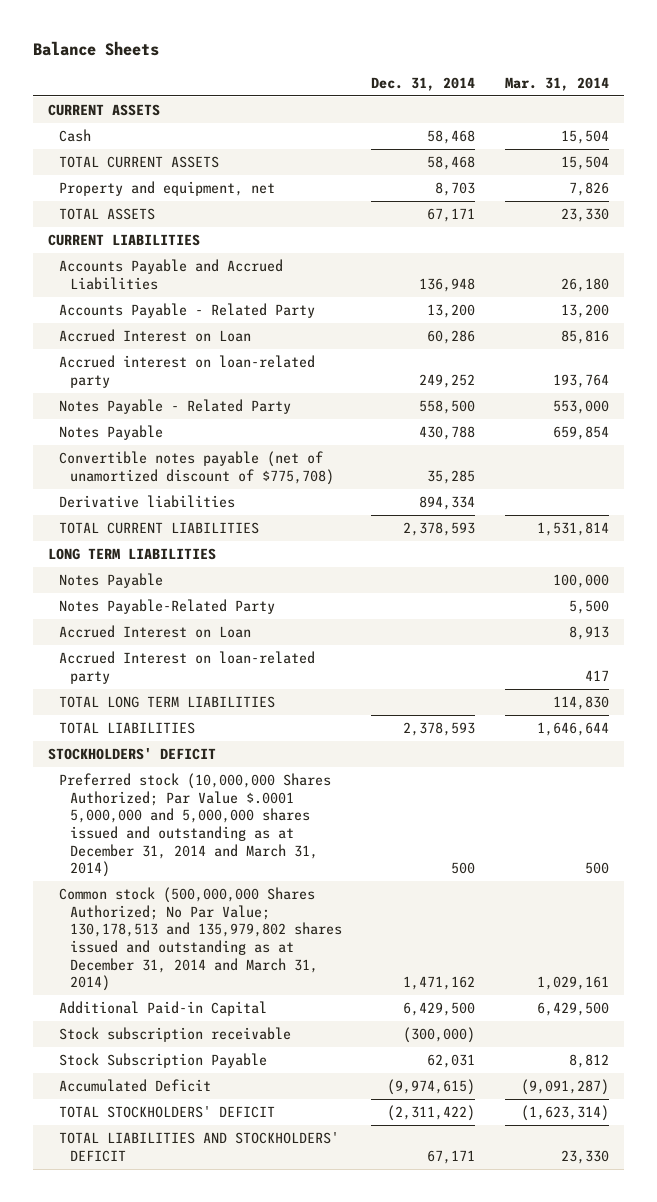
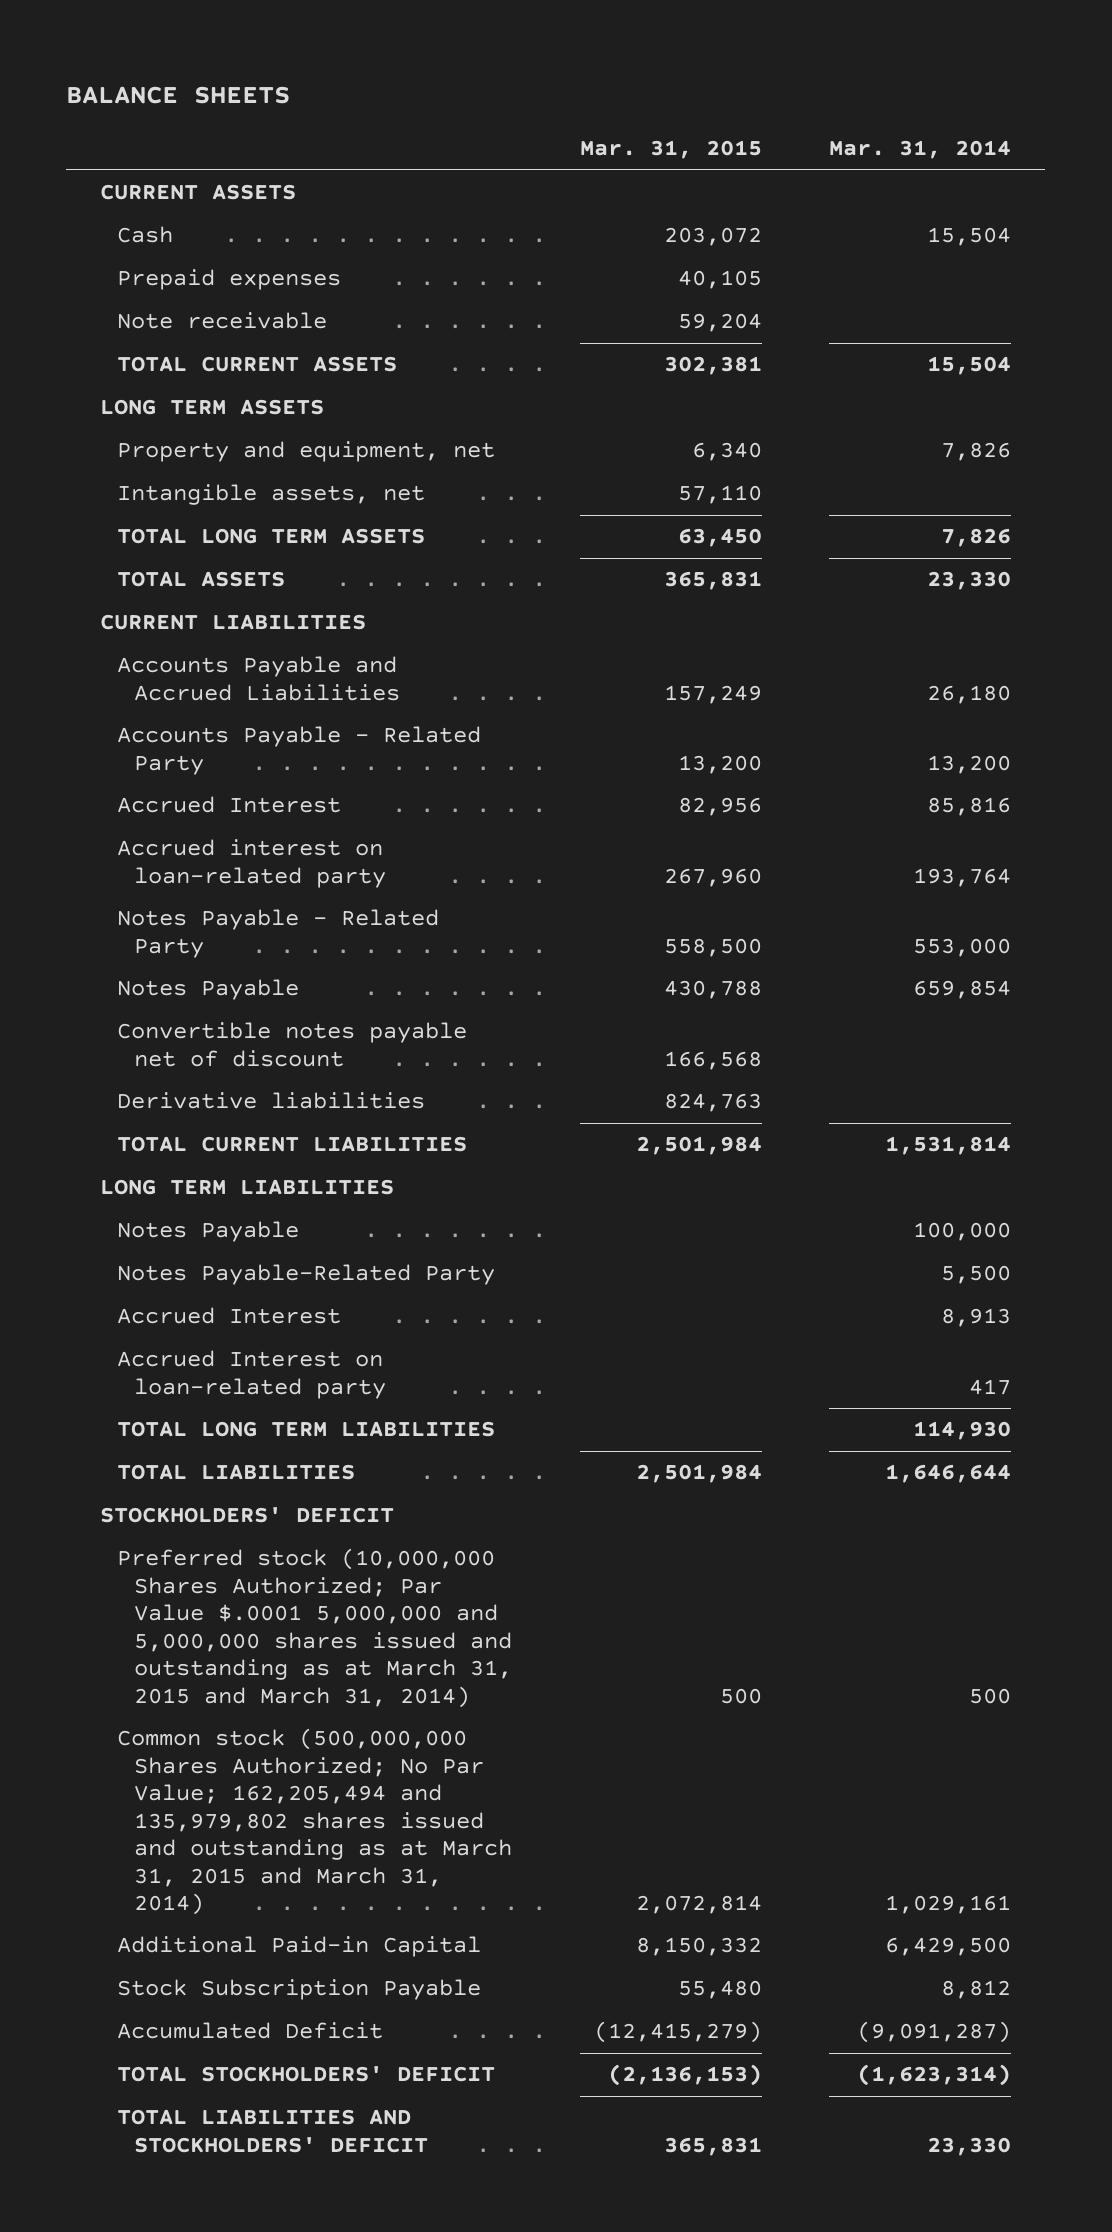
- Balance Sheets
+ BALANCE SHEETS
- | Dec. 31, 2014 | Mar. 31, 2014
+ | Mar. 31, 2015 | Mar. 31, 2014
+ Prepaid expenses | 40,105 |
+ Note receivable | 59,204 |
+ LONG TERM ASSETS
+ Intangible assets, net | 57,110 |
+ TOTAL LONG TERM ASSETS | 63,450 | 7,826
- Accrued Interest on Loan | 60,286 | 85,816
+ Accrued Interest | 82,956 | 85,816
- Convertible notes payable (net of unamortized discount of $775,708) | 35,285 |
+ Convertible notes payable net of discount | 166,568 |
- Accrued Interest on Loan | | 8,913
+ Accrued Interest | | 8,913
- TOTAL LONG TERM LIABILITIES | | 114,830
+ TOTAL LONG TERM LIABILITIES | | 114,930
- Preferred stock (10,000,000 Shares Authorized; Par Value $.0001 5,000,000 and 5,000,000 shares issued and outstanding as at December 31, 2014 and March 31, 2014) | 500 | 500
- Common stock (500,000,000 Shares Authorized; No Par Value; 130,178,513 and 135,979,802 shares issued and outstanding as at December 31, 2014 and March 31, 2014) | 1,471,162 | 1,029,161
+ Preferred stock (10,000,000 Shares Authorized; Par Value $.0001 5,000,000 and 5,000,000 shares issued and outstanding as at March 31, 2015 and March 31, 2014) | 500 | 500
+ Common stock (500,000,000 Shares Authorized; No Par Value; 162,205,494 and 135,979,802 shares issued and outstanding as at March 31, 2015 and March 31, 2014) | 2,072,814 | 1,029,161
- Stock subscription receivable | (300,000) |

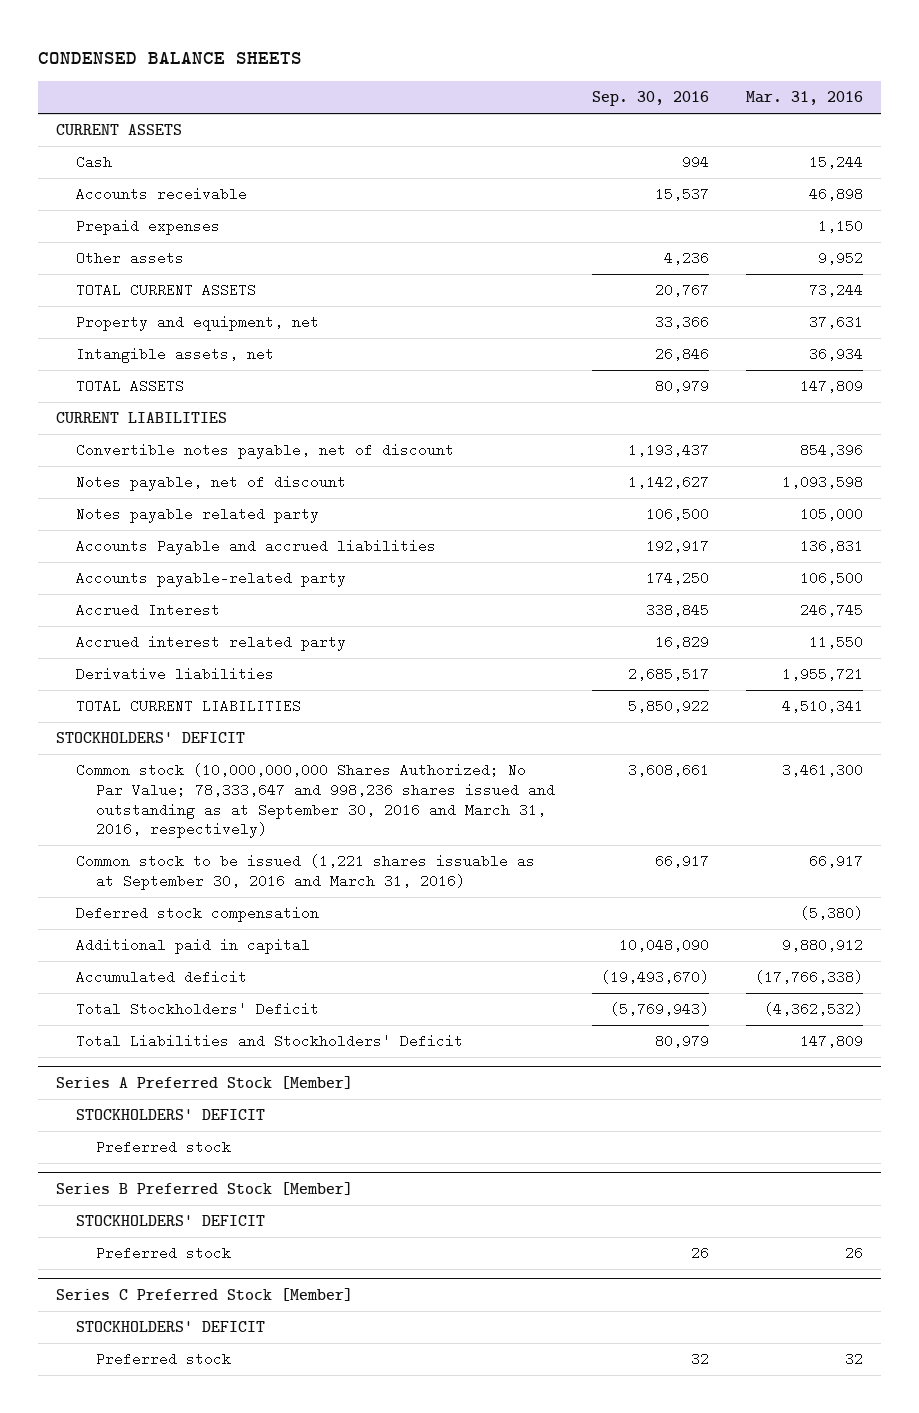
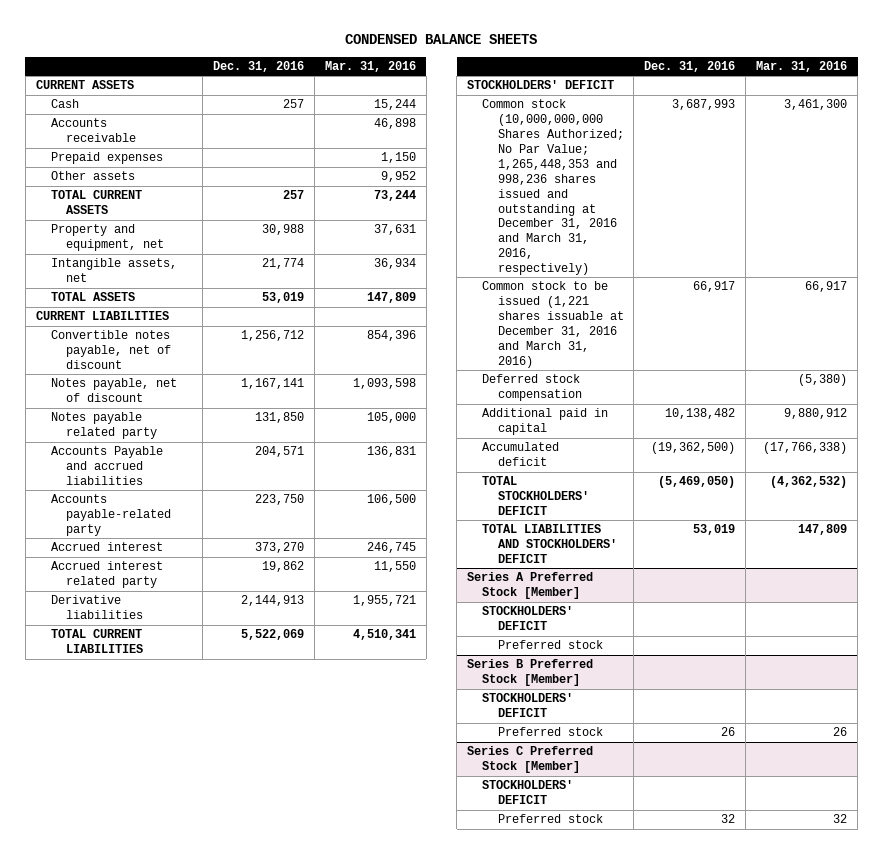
- | Sep. 30, 2016 | Mar. 31, 2016
+ | Dec. 31, 2016 | Mar. 31, 2016
- Accrued Interest | 338,845 | 246,745
+ Accrued interest | 373,270 | 246,745
- Common stock (10,000,000,000 Shares Authorized; No Par Value; 78,333,647 and 998,236 shares issued and outstanding as at September 30, 2016 and March 31, 2016, respectively) | 3,608,661 | 3,461,300
- Common stock to be issued (1,221 shares issuable as at September 30, 2016 and March 31, 2016) | 66,917 | 66,917
+ Common stock (10,000,000,000 Shares Authorized; No Par Value; 1,265,448,353 and 998,236 shares issued and outstanding at December 31, 2016 and March 31, 2016, respectively) | 3,687,993 | 3,461,300
+ Common stock to be issued (1,221 shares issuable at December 31, 2016 and March 31, 2016) | 66,917 | 66,917
- Total Stockholders' Deficit | (5,769,943) | (4,362,532)
- Total Liabilities and Stockholders' Deficit | 80,979 | 147,809
+ TOTAL STOCKHOLDERS' DEFICIT | (5,469,050) | (4,362,532)
+ TOTAL LIABILITIES AND STOCKHOLDERS' DEFICIT | 53,019 | 147,809

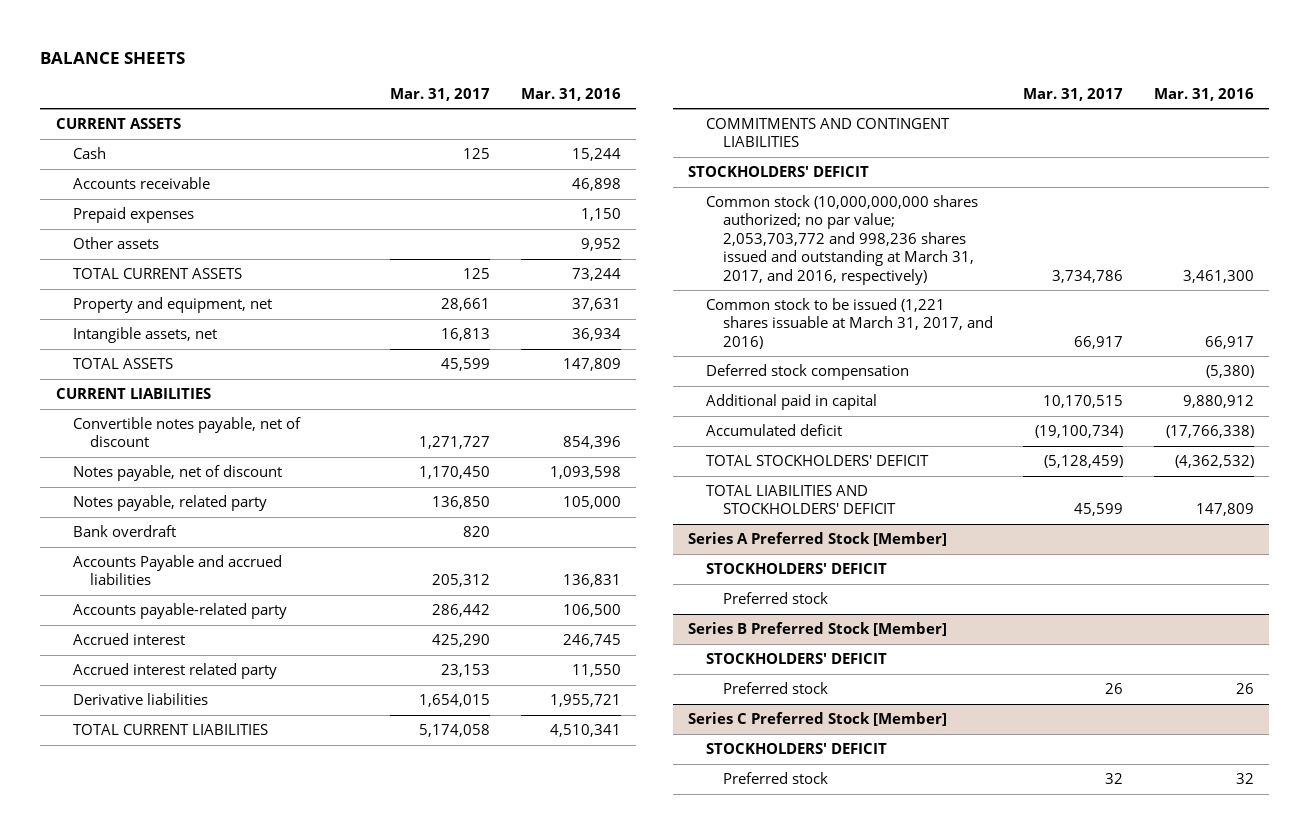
- CONDENSED BALANCE SHEETS
+ BALANCE SHEETS
- | Dec. 31, 2016 | Mar. 31, 2016
+ | Mar. 31, 2017 | Mar. 31, 2016
- Notes payable related party | 131,850 | 105,000
+ Notes payable, related party | 136,850 | 105,000
+ Bank overdraft | 820 |
+ COMMITMENTS AND CONTINGENT LIABILITIES
- Common stock (10,000,000,000 Shares Authorized; No Par Value; 1,265,448,353 and 998,236 shares issued and outstanding at December 31, 2016 and March 31, 2016, respectively) | 3,687,993 | 3,461,300
- Common stock to be issued (1,221 shares issuable at December 31, 2016 and March 31, 2016) | 66,917 | 66,917
+ Common stock (10,000,000,000 shares authorized; no par value; 2,053,703,772 and 998,236 shares issued and outstanding at March 31, 2017, and 2016, respectively) | 3,734,786 | 3,461,300
+ Common stock to be issued (1,221 shares issuable at March 31, 2017, and 2016) | 66,917 | 66,917

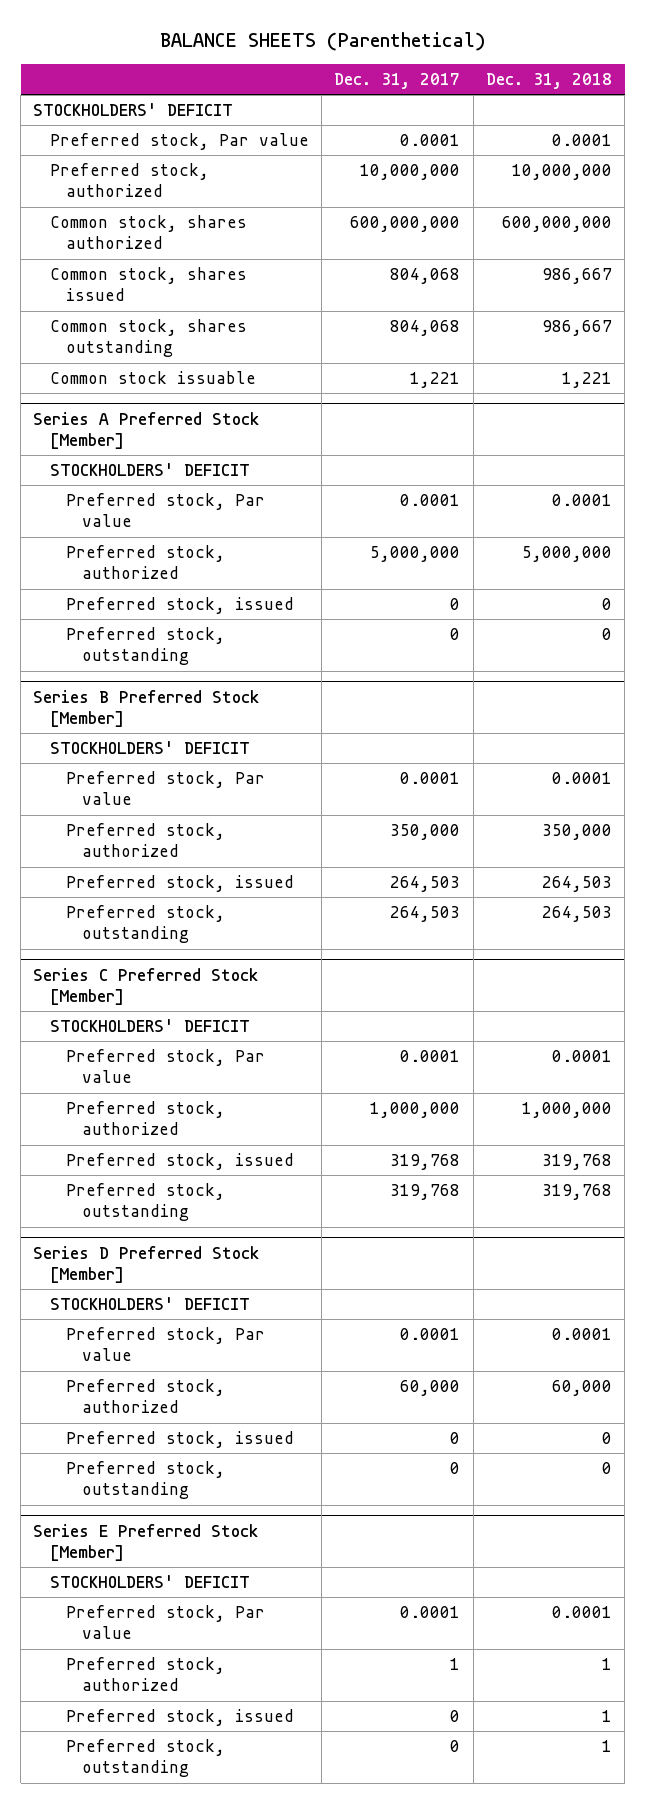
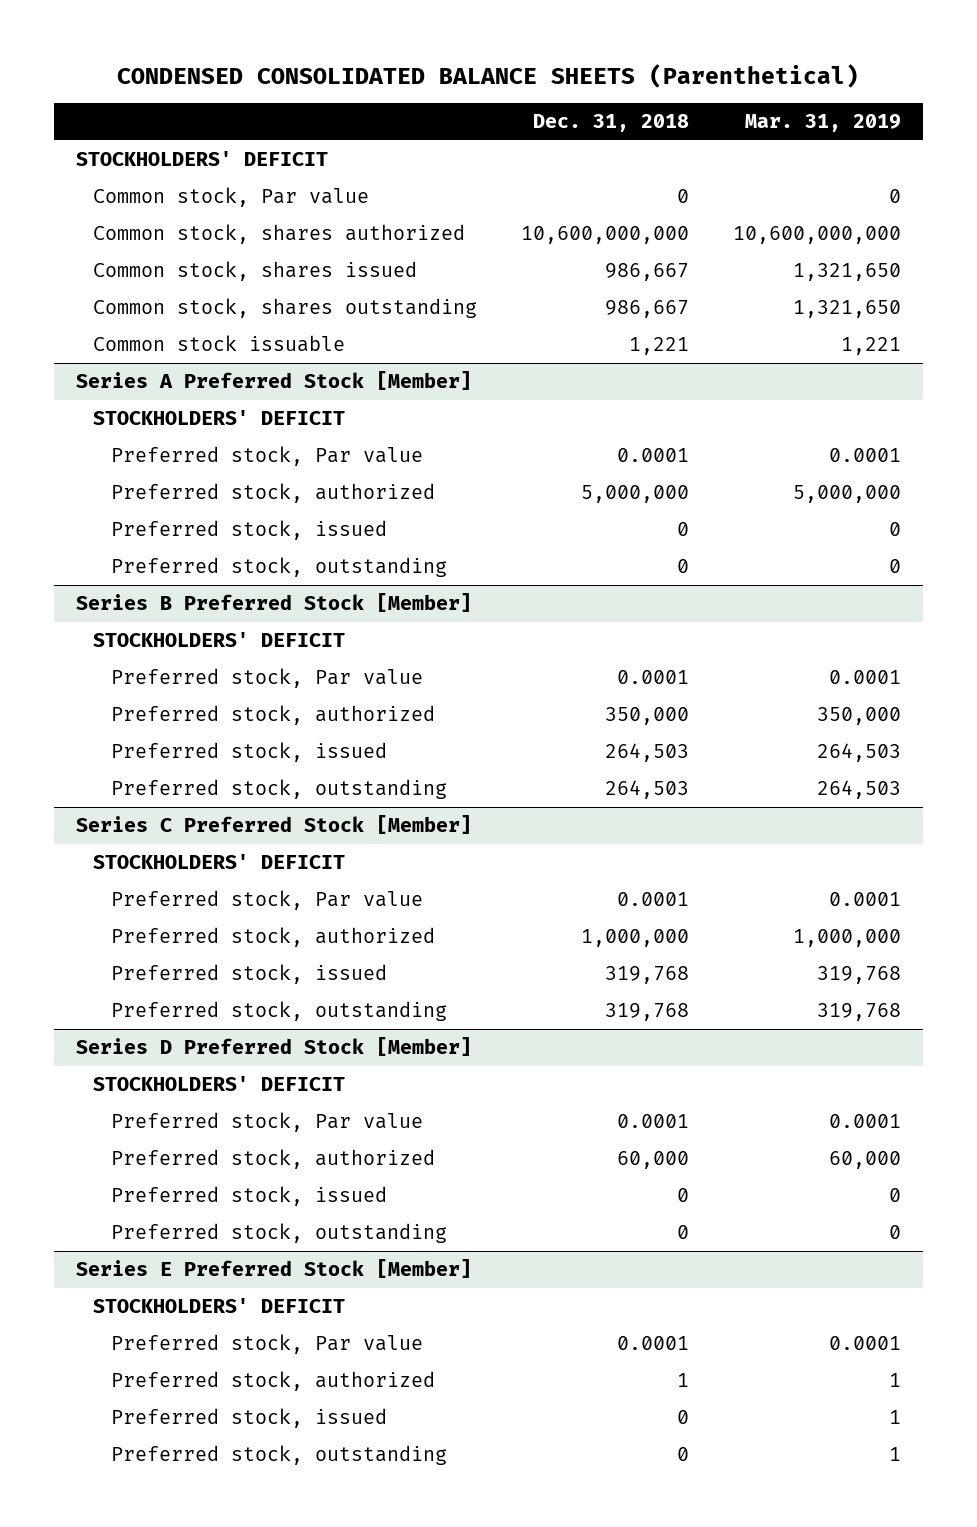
- BALANCE SHEETS (Parenthetical)
+ CONDENSED CONSOLIDATED BALANCE SHEETS (Parenthetical)
- | Dec. 31, 2017 | Dec. 31, 2018
+ | Dec. 31, 2018 | Mar. 31, 2019
- Preferred stock, Par value | 0.0001 | 0.0001
- Preferred stock, authorized | 10,000,000 | 10,000,000
- Common stock, shares authorized | 600,000,000 | 600,000,000
+ Common stock, Par value | 0 | 0
+ Common stock, shares authorized | 10,600,000,000 | 10,600,000,000
@ Series E Preferred Stock [Member]
- Preferred stock, issued | 0 | 1
- Preferred stock, outstanding | 0 | 1
+ Preferred stock, issued | 0 | 1
+ Preferred stock, outstanding | 0 | 1

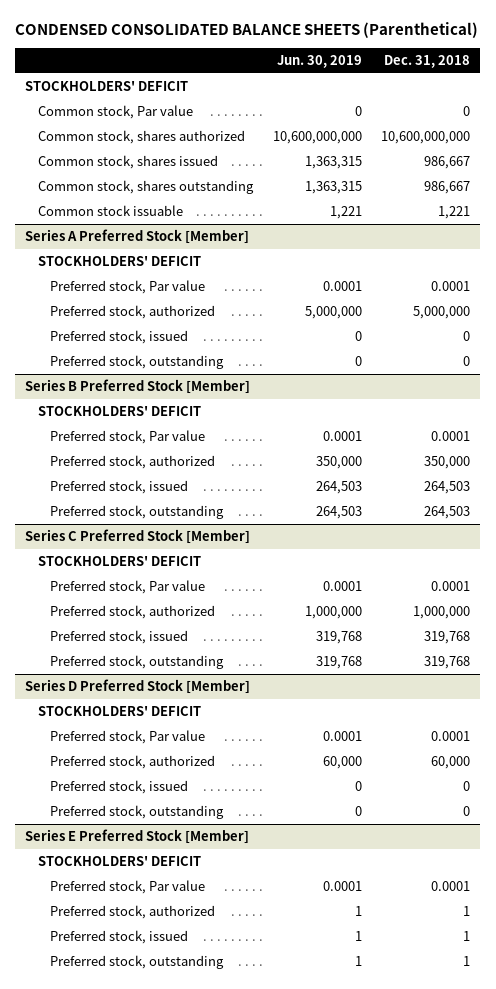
- | Dec. 31, 2018 | Mar. 31, 2019
+ | Jun. 30, 2019 | Dec. 31, 2018
@ Series E Preferred Stock [Member]
- Preferred stock, issued | 0 | 1
- Preferred stock, outstanding | 0 | 1
+ Preferred stock, issued | 1 | 1
+ Preferred stock, outstanding | 1 | 1

